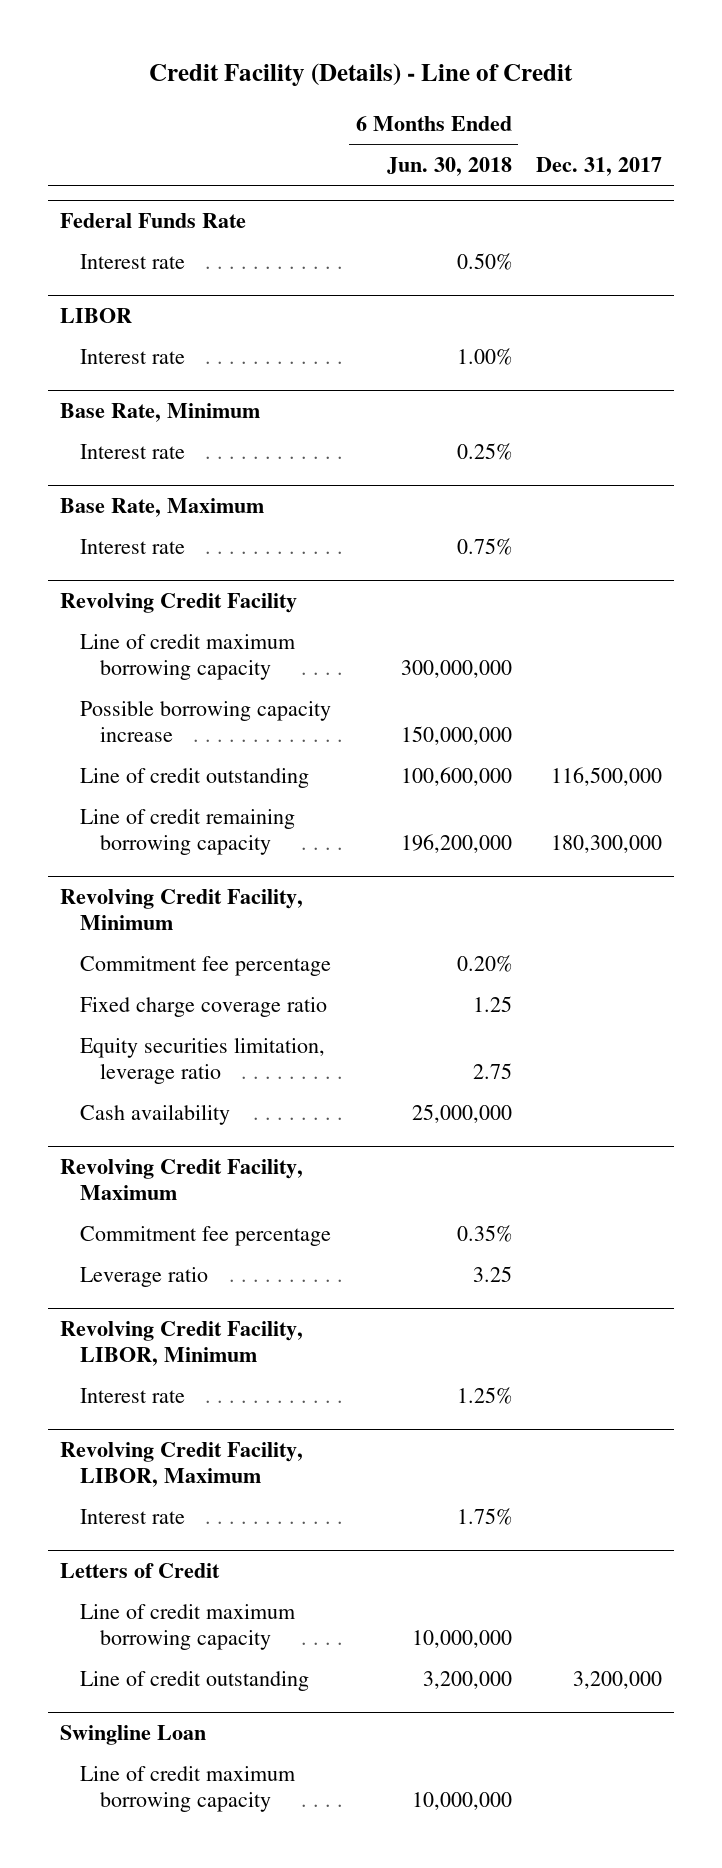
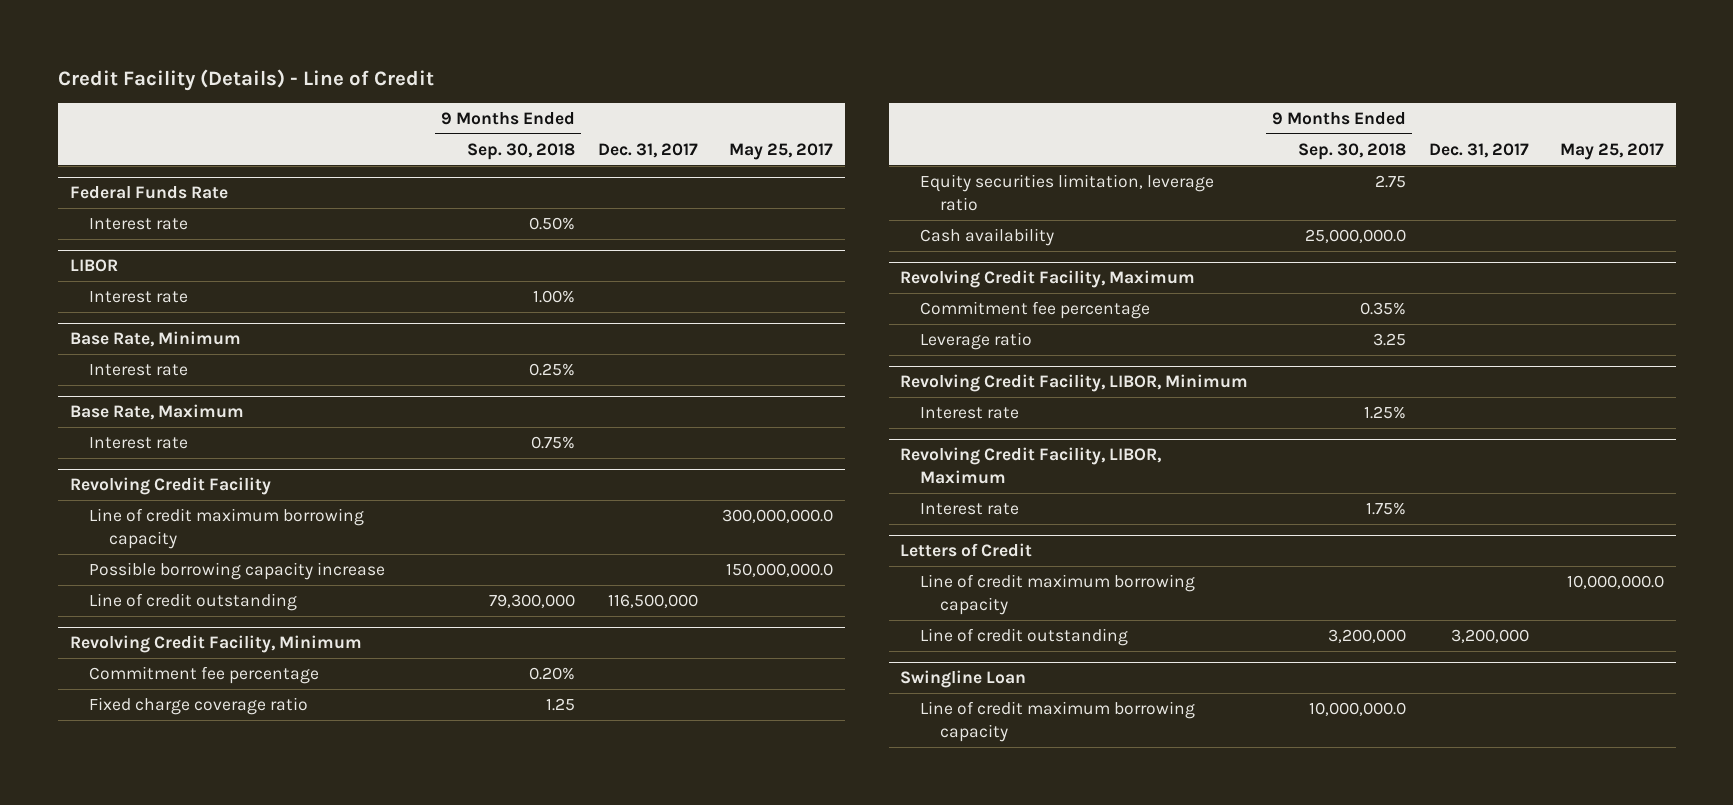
- | 6 Months Ended Jun. 30, 2018 | Dec. 31, 2017
+ | 9 Months Ended Sep. 30, 2018 | Dec. 31, 2017 | May 25, 2017
@ Revolving Credit Facility
- Line of credit remaining borrowing capacity | 196,200,000 | 180,300,000

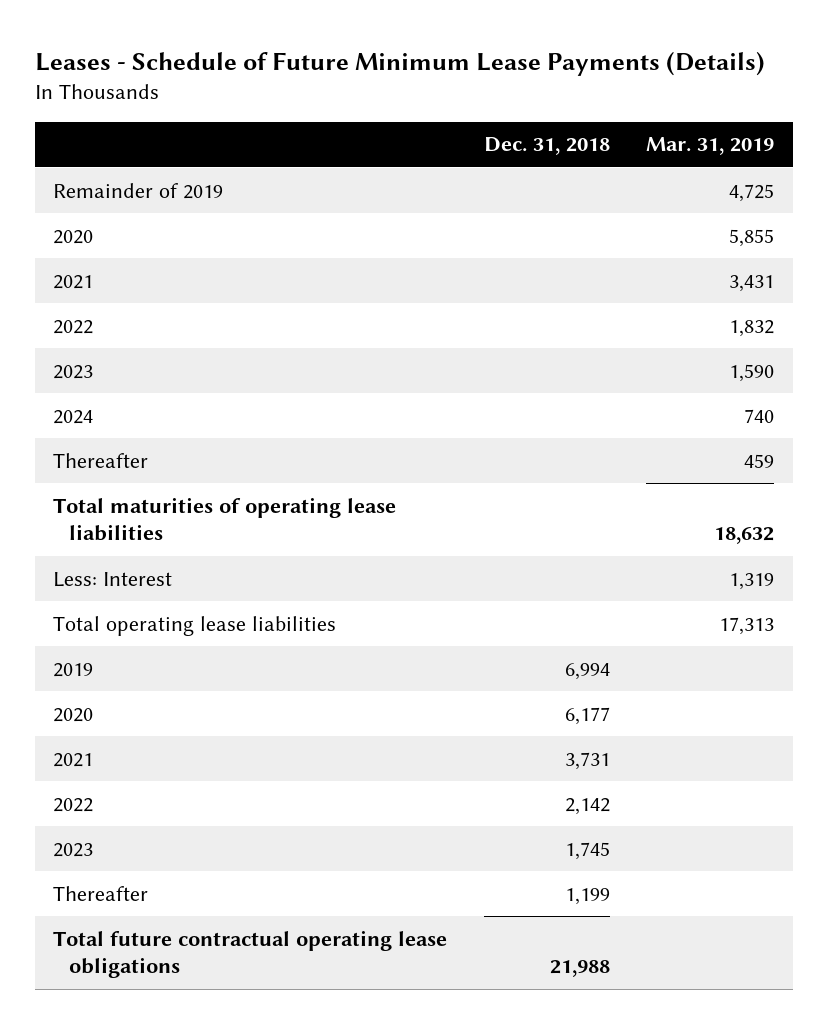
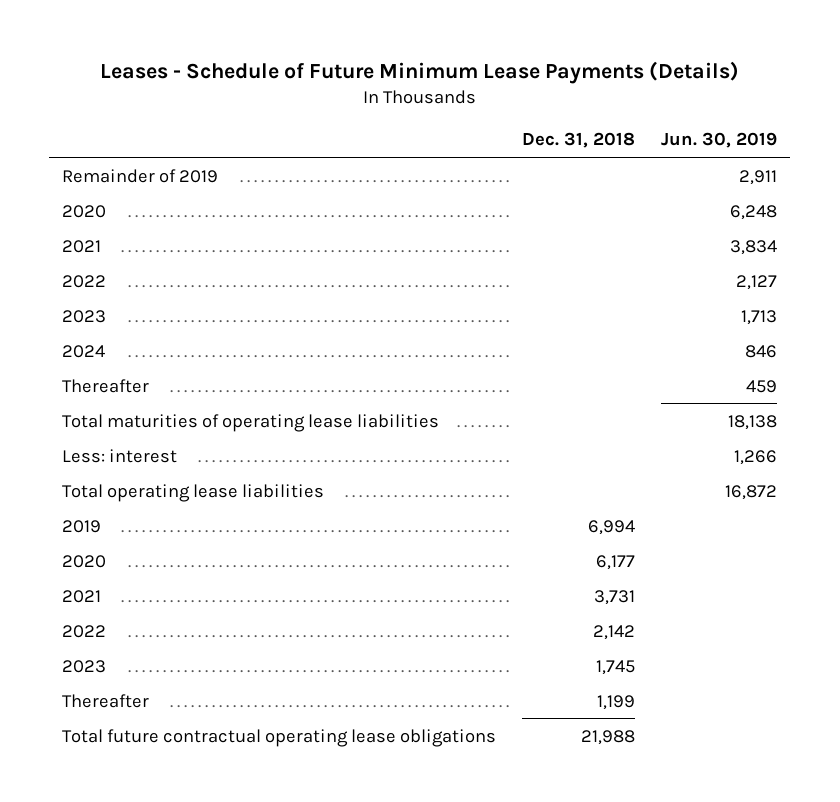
- | Dec. 31, 2018 | Mar. 31, 2019
+ | Dec. 31, 2018 | Jun. 30, 2019
- Less: Interest | | 1,319
+ Less: interest | | 1,266

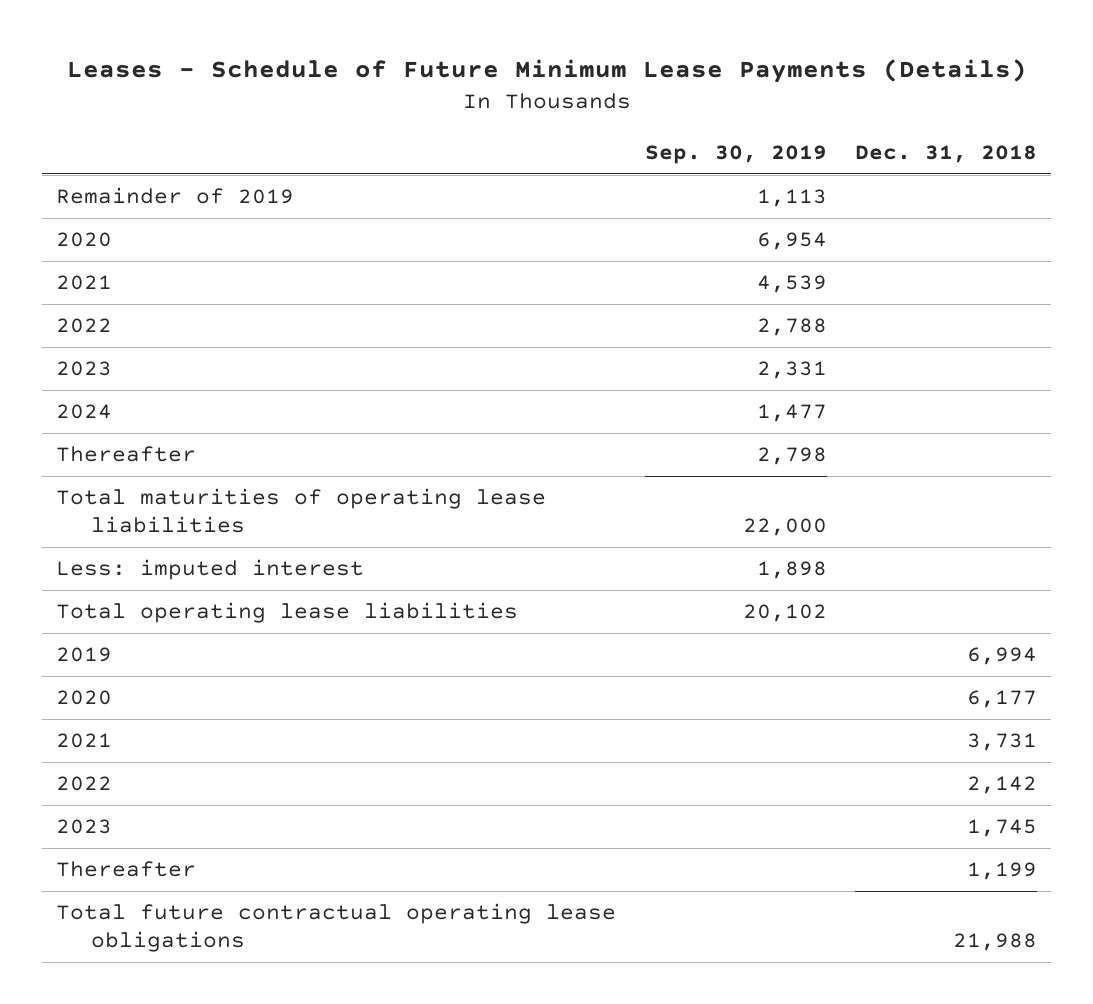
- | Dec. 31, 2018 | Jun. 30, 2019
+ | Sep. 30, 2019 | Dec. 31, 2018
- Less: interest | | 1,266
+ Less: imputed interest | 1,898 |

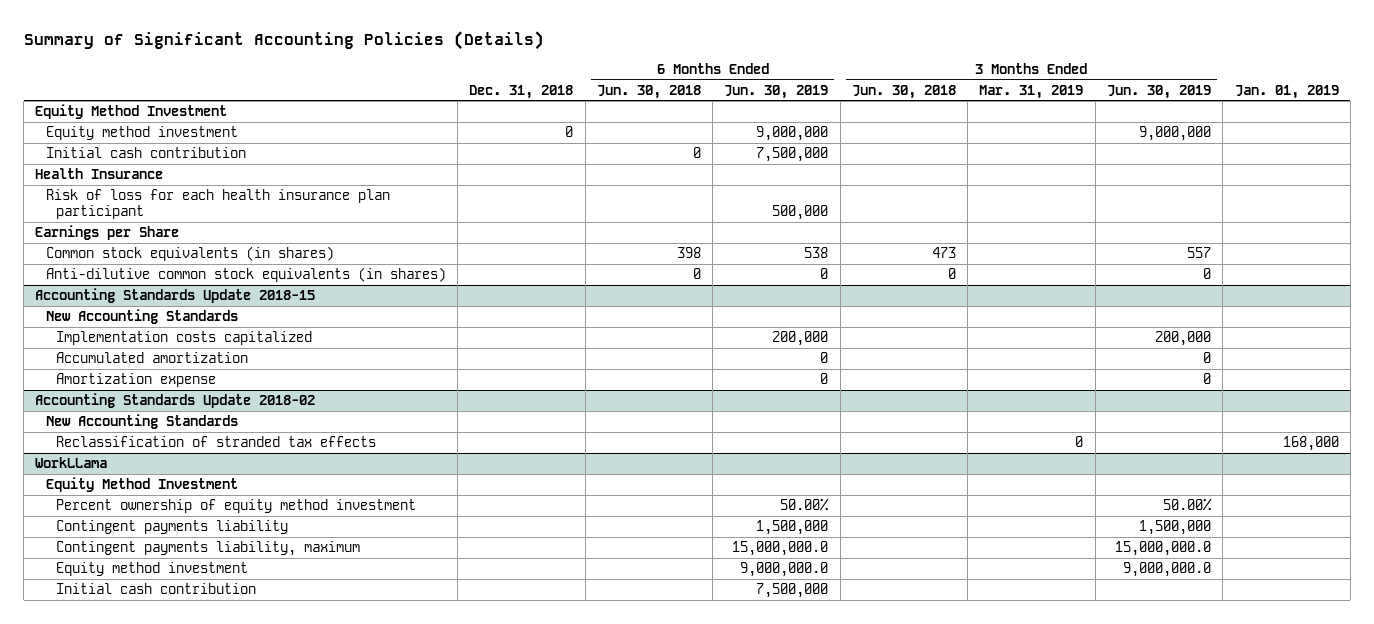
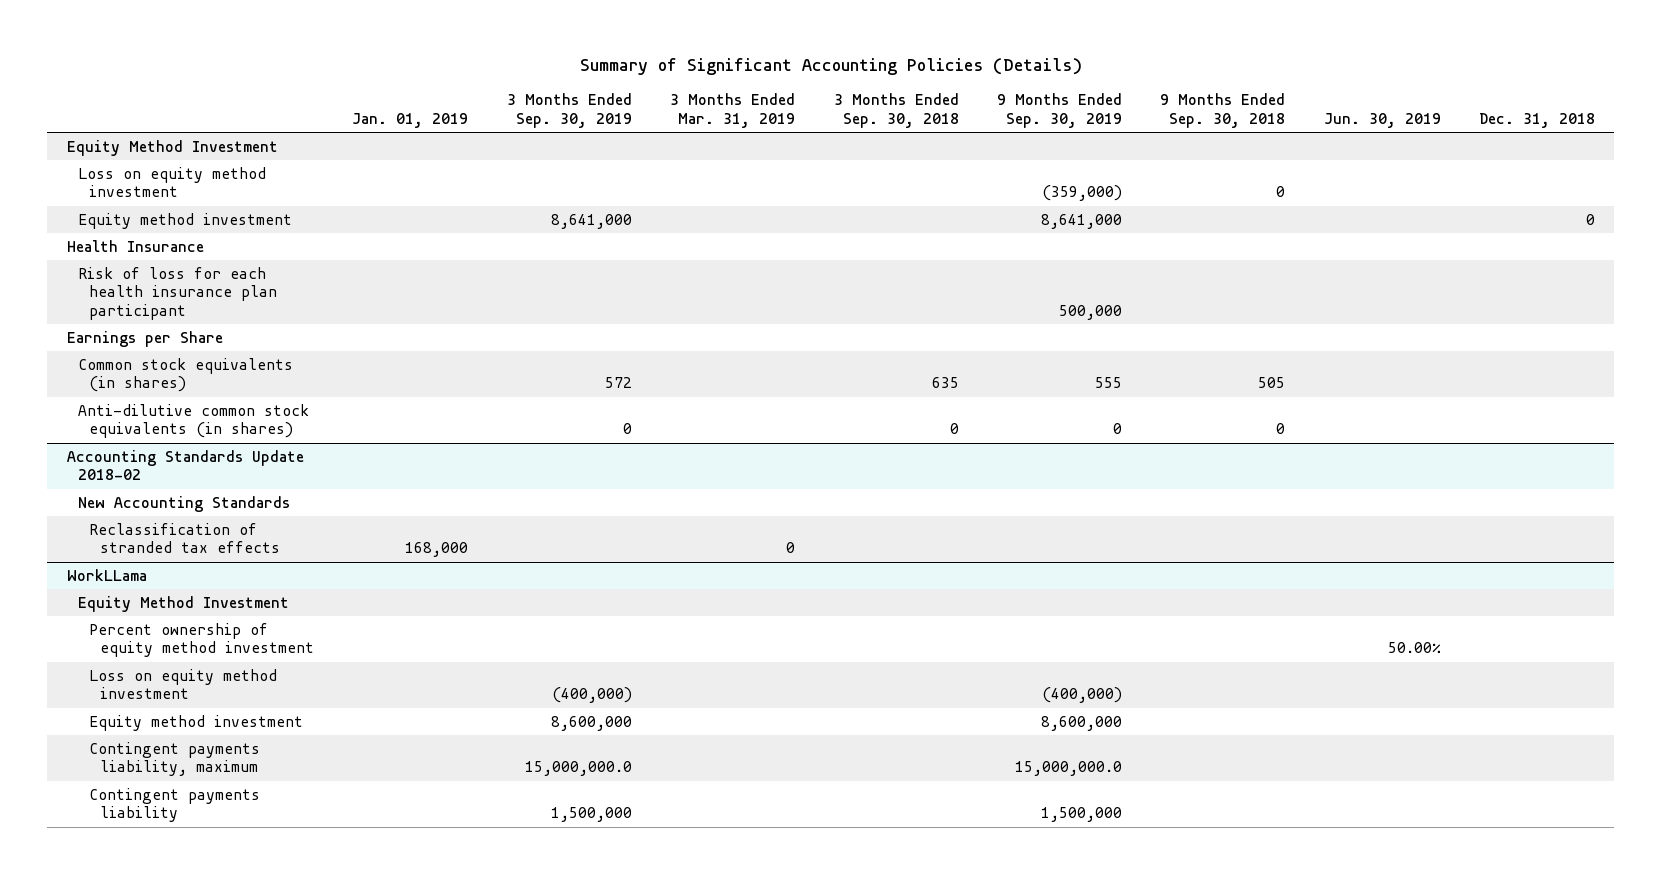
- | Dec. 31, 2018 | 6 Months Ended Jun. 30, 2018 | 6 Months Ended Jun. 30, 2019 | 3 Months Ended Jun. 30, 2018 | 3 Months Ended Mar. 31, 2019 | 3 Months Ended Jun. 30, 2019 | Jan. 01, 2019
+ | Jan. 01, 2019 | 3 Months Ended Sep. 30, 2019 | 3 Months Ended Mar. 31, 2019 | 3 Months Ended Sep. 30, 2018 | 9 Months Ended Sep. 30, 2019 | 9 Months Ended Sep. 30, 2018 | Jun. 30, 2019 | Dec. 31, 2018
+ Loss on equity method investment | | | | | (359,000) | 0 | |
- Initial cash contribution | | 0 | 7,500,000 | | | |
- Accounting Standards Update 2018-15
- New Accounting Standards
- Implementation costs capitalized | | | 200,000 | | | 200,000 |
- Accumulated amortization | | | 0 | | | 0 |
- Amortization expense | | | 0 | | | 0 |
@ WorkLLama
+ Loss on equity method investment | | (400,000) | | | (400,000) | | |
- Initial cash contribution | | | 7,500,000 | | | |
moved down: Contingent payments liability, maximum | | 15,000,000.0 | | | 15,000,000.0 | | |
moved down: Contingent payments liability | | 1,500,000 | | | 1,500,000 | | |

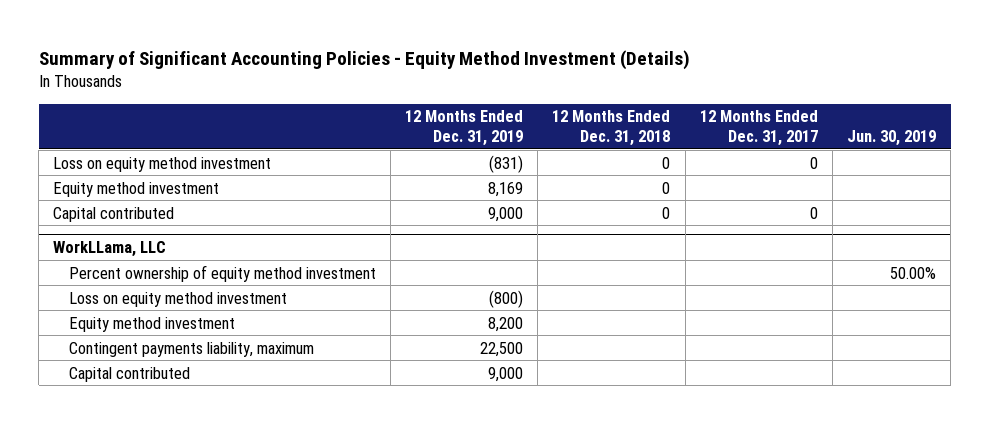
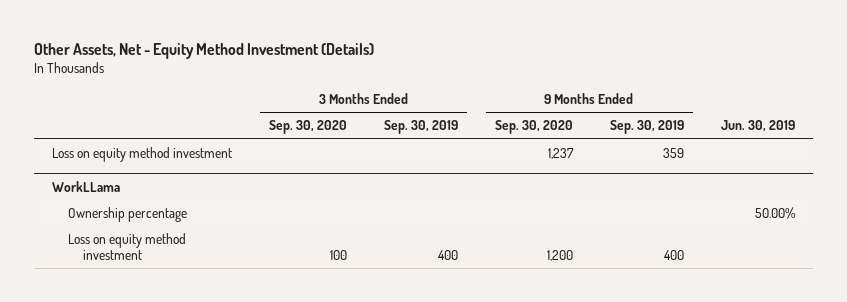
- Summary of Significant Accounting Policies - Equity Method Investment (Details)
+ Other Assets, Net - Equity Method Investment (Details)
- | 12 Months Ended Dec. 31, 2019 | 12 Months Ended Dec. 31, 2018 | 12 Months Ended Dec. 31, 2017 | Jun. 30, 2019
+ | 3 Months Ended Sep. 30, 2020 | 3 Months Ended Sep. 30, 2019 | 9 Months Ended Sep. 30, 2020 | 9 Months Ended Sep. 30, 2019 | Jun. 30, 2019
- Equity method investment | 8,169 | 0 | |
- Capital contributed | 9,000 | 0 | 0 |
- WorkLLama, LLC
- Percent ownership of equity method investment | | | | 50.00%
+ WorkLLama
+ Ownership percentage | | | | | 50.00%
- Equity method investment | 8,200 | | |
- Contingent payments liability, maximum | 22,500 | | |
- Capital contributed | 9,000 | | |

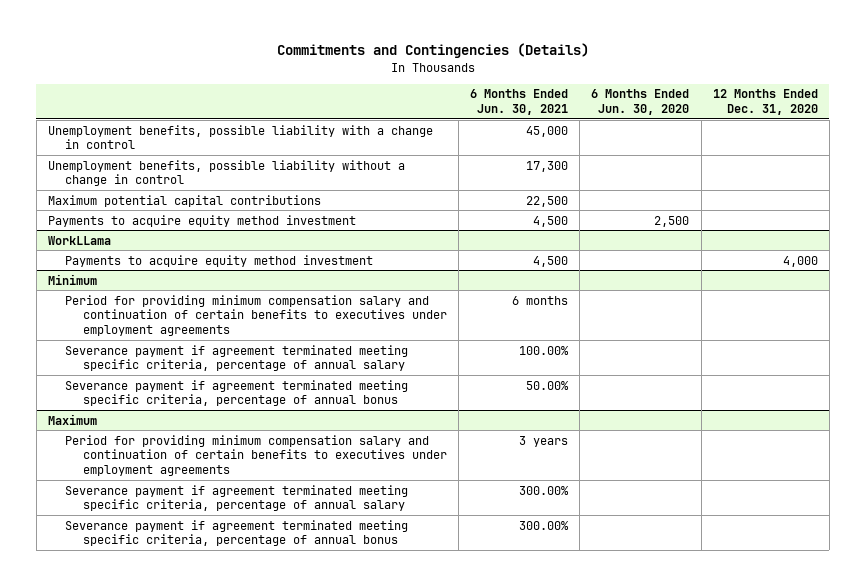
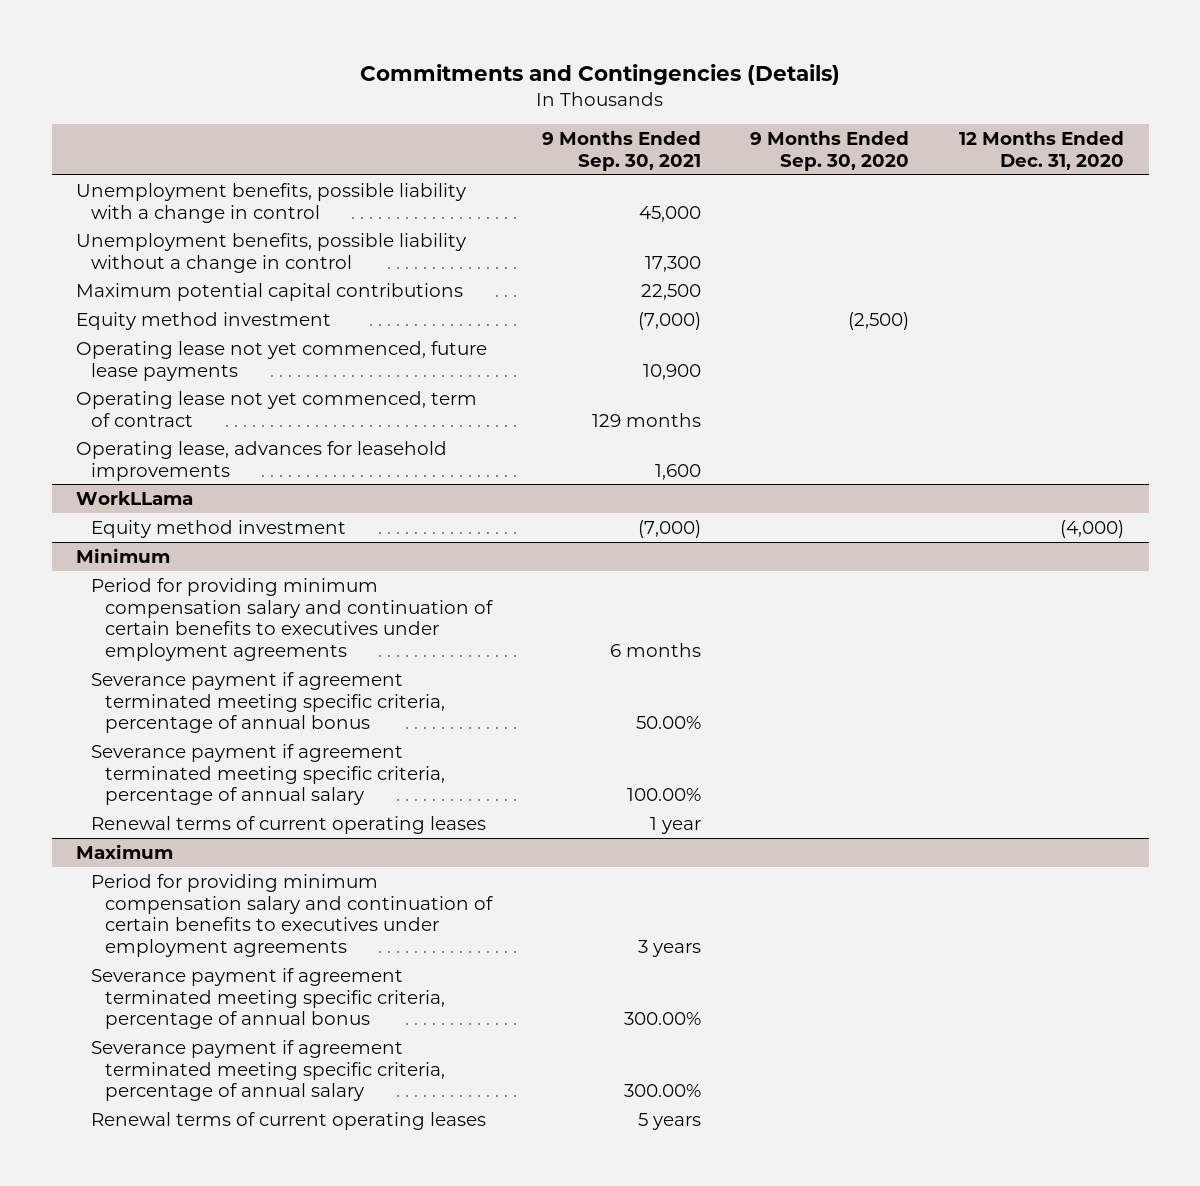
- | 6 Months Ended Jun. 30, 2021 | 6 Months Ended Jun. 30, 2020 | 12 Months Ended Dec. 31, 2020
+ | 9 Months Ended Sep. 30, 2021 | 9 Months Ended Sep. 30, 2020 | 12 Months Ended Dec. 31, 2020
- Payments to acquire equity method investment | 4,500 | 2,500 |
+ Equity method investment | (7,000) | (2,500) |
+ Operating lease not yet commenced, future lease payments | 10,900 | |
+ Operating lease not yet commenced, term of contract | 129 months | |
+ Operating lease, advances for leasehold improvements | 1,600 | |
@ WorkLLama
- Payments to acquire equity method investment | 4,500 | | 4,000
+ Equity method investment | (7,000) | | (4,000)
@ Minimum
moved down: Severance payment if agreement terminated meeting specific criteria, percentage of annual salary | 100.00% | |
+ Renewal terms of current operating leases | 1 year | |
@ Maximum
moved down: Severance payment if agreement terminated meeting specific criteria, percentage of annual salary | 300.00% | |
+ Renewal terms of current operating leases | 5 years | |

